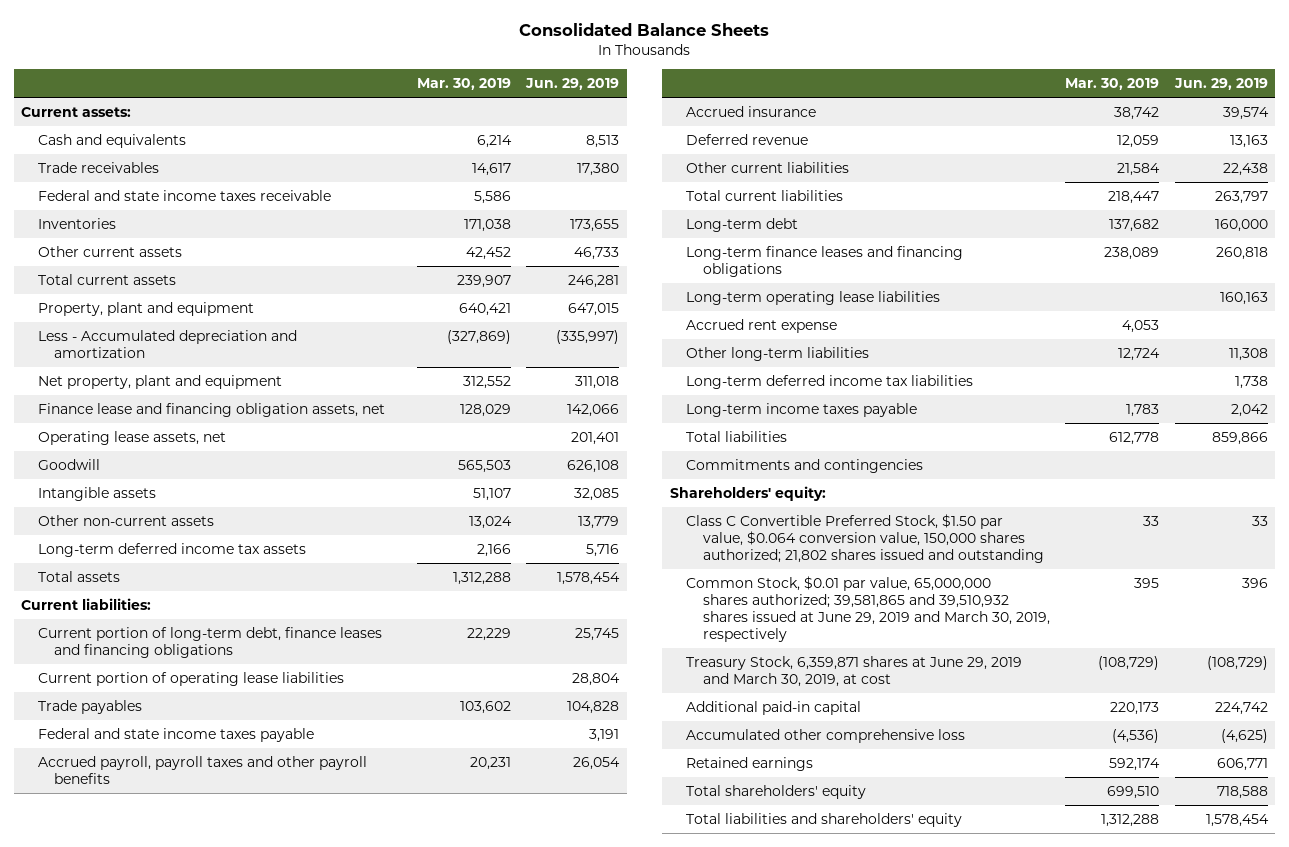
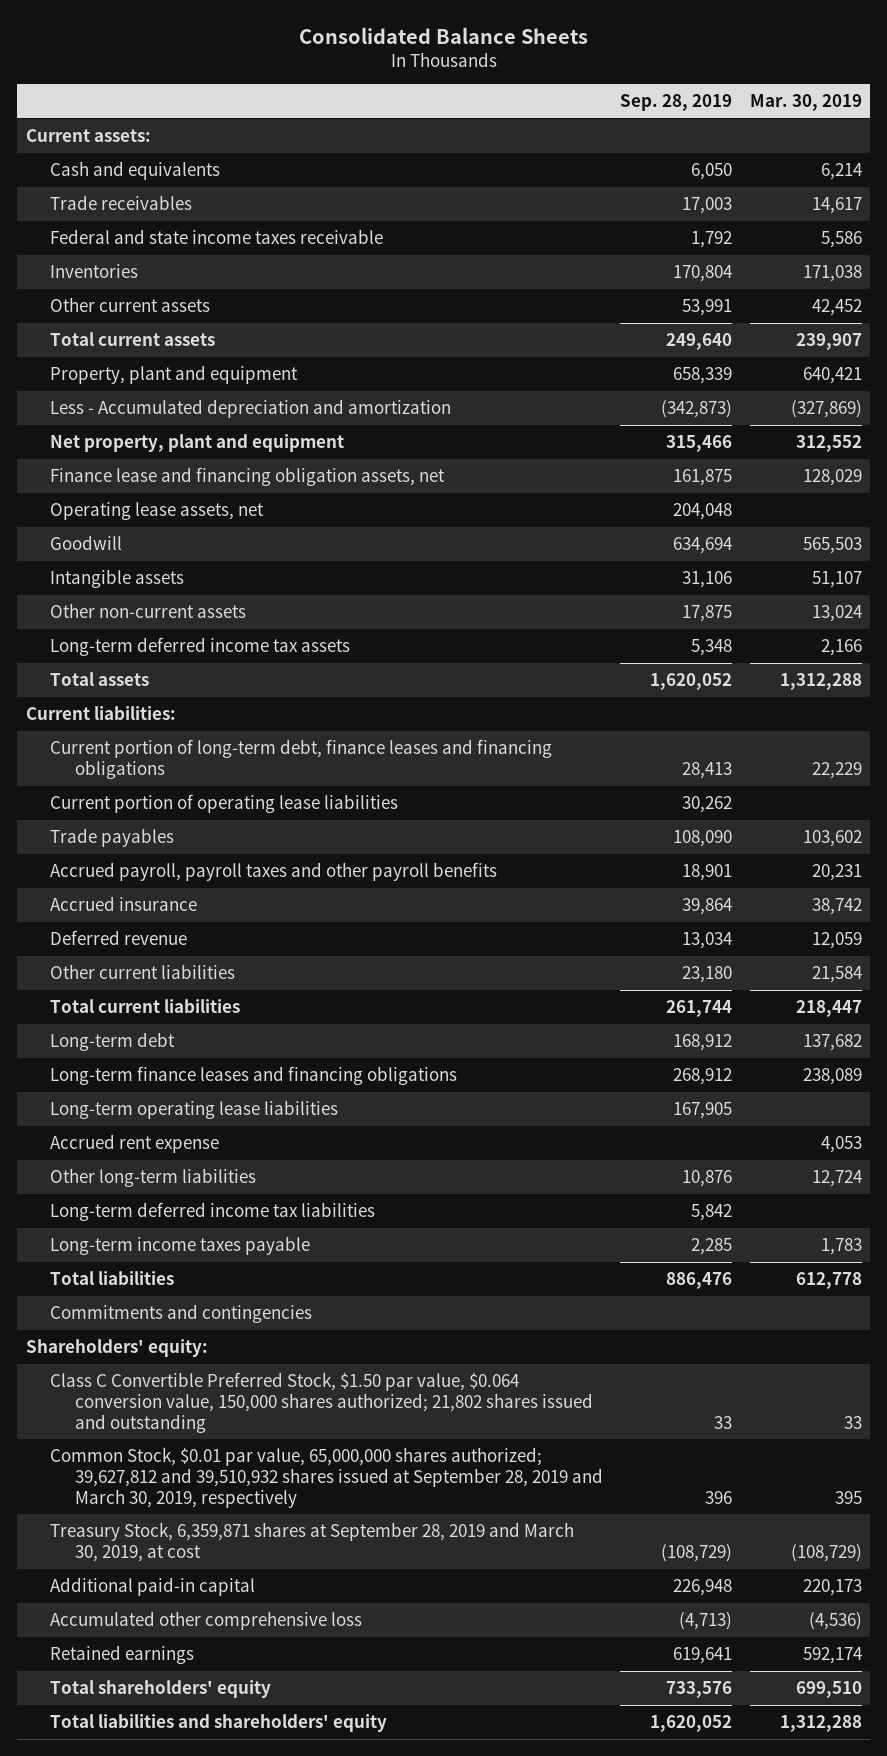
- | Mar. 30, 2019 | Jun. 29, 2019
+ | Sep. 28, 2019 | Mar. 30, 2019
- Federal and state income taxes payable | | 3,191
- Common Stock, $0.01 par value, 65,000,000 shares authorized; 39,581,865 and 39,510,932 shares issued at June 29, 2019 and March 30, 2019, respectively | 395 | 396
- Treasury Stock, 6,359,871 shares at June 29, 2019 and March 30, 2019, at cost | (108,729) | (108,729)
+ Common Stock, $0.01 par value, 65,000,000 shares authorized; 39,627,812 and 39,510,932 shares issued at September 28, 2019 and March 30, 2019, respectively | 396 | 395
+ Treasury Stock, 6,359,871 shares at September 28, 2019 and March 30, 2019, at cost | (108,729) | (108,729)

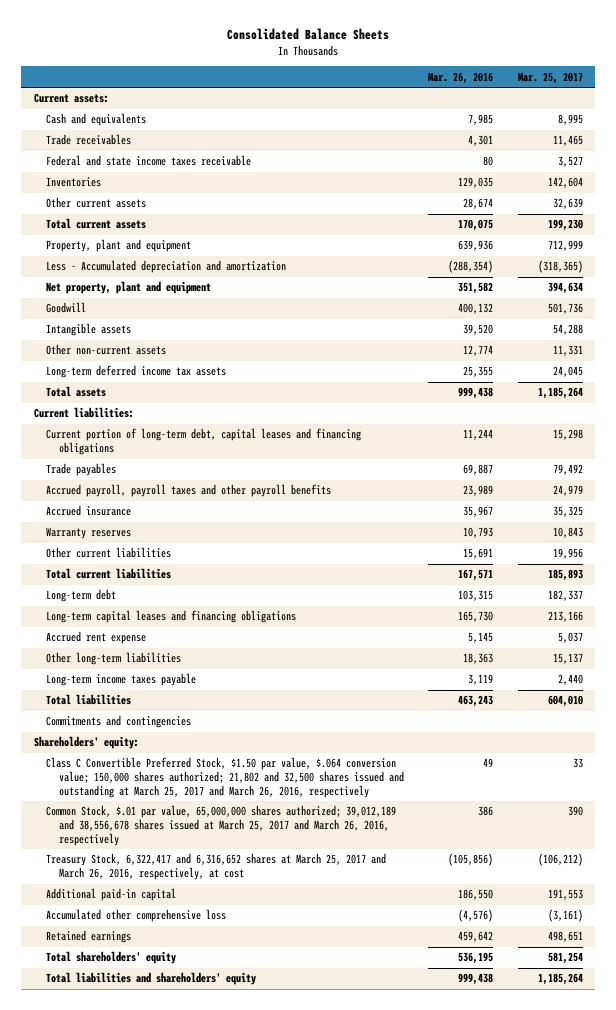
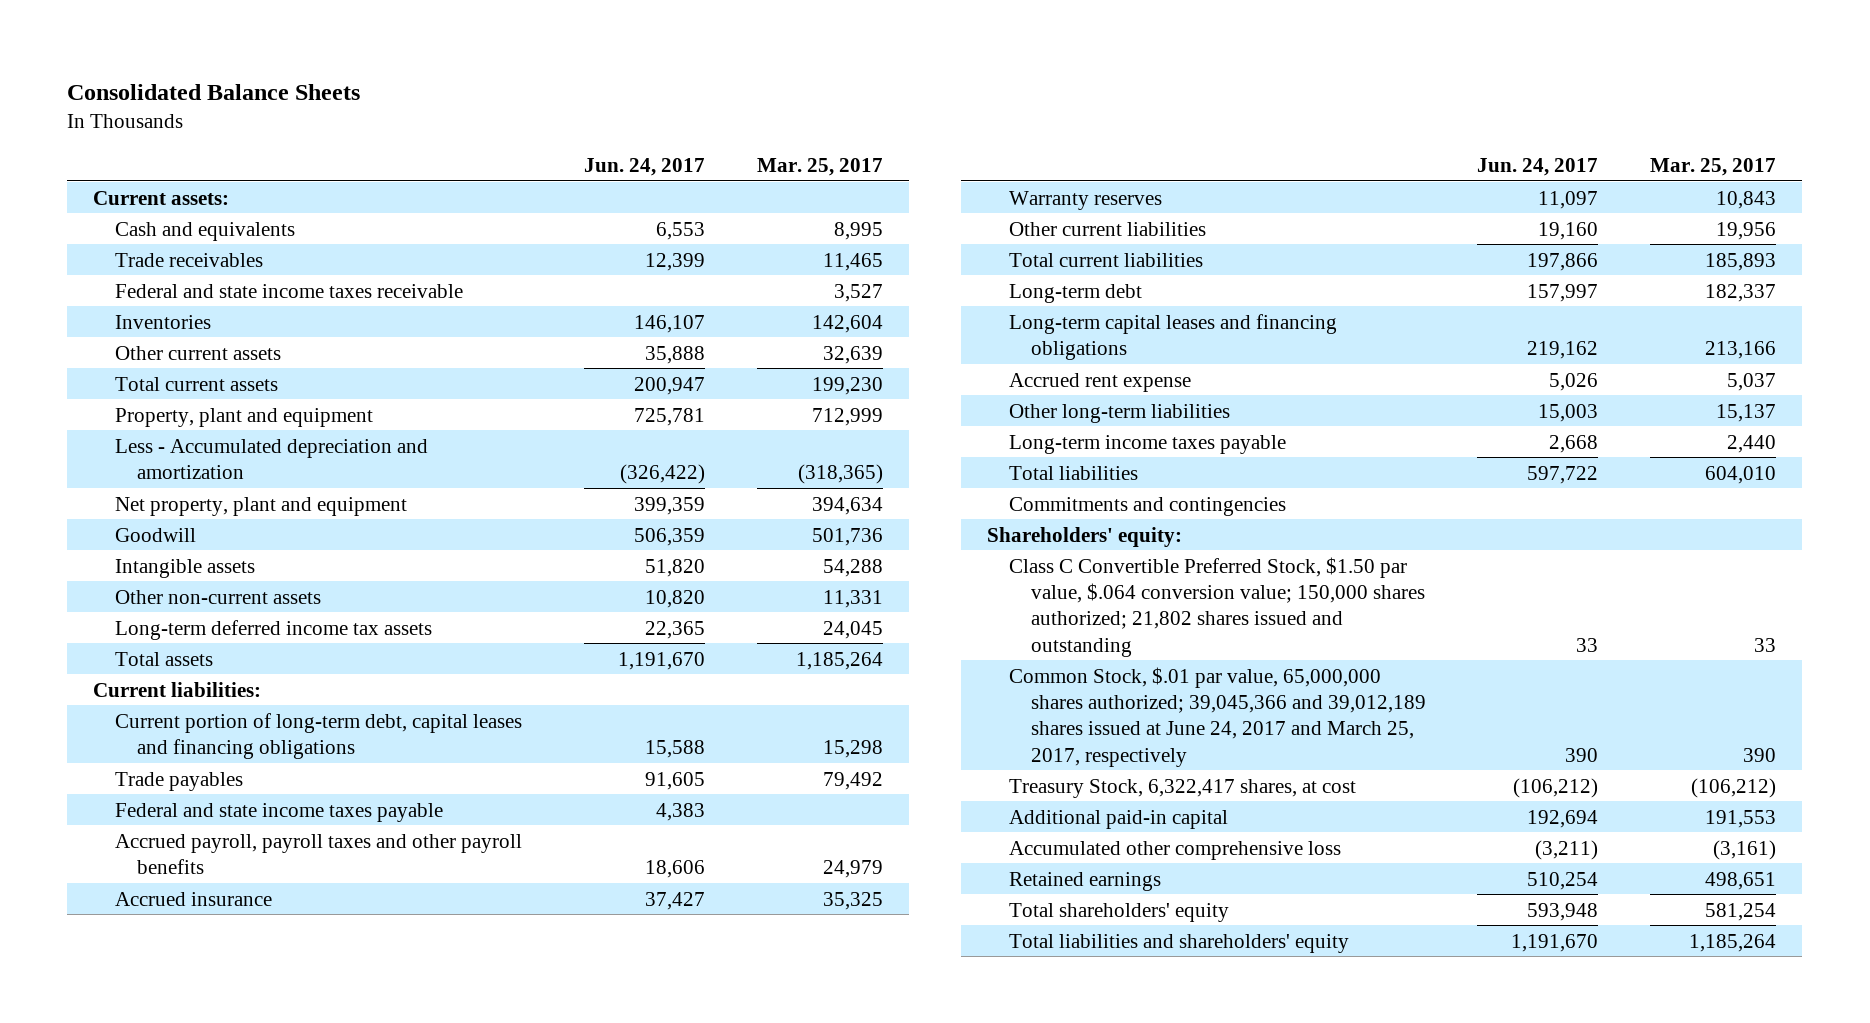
- | Mar. 26, 2016 | Mar. 25, 2017
+ | Jun. 24, 2017 | Mar. 25, 2017
+ Federal and state income taxes payable | 4,383 |
- Class C Convertible Preferred Stock, $1.50 par value, $.064 conversion value; 150,000 shares authorized; 21,802 and 32,500 shares issued and outstanding at March 25, 2017 and March 26, 2016, respectively | 49 | 33
- Common Stock, $.01 par value, 65,000,000 shares authorized; 39,012,189 and 38,556,678 shares issued at March 25, 2017 and March 26, 2016, respectively | 386 | 390
- Treasury Stock, 6,322,417 and 6,316,652 shares at March 25, 2017 and March 26, 2016, respectively, at cost | (105,856) | (106,212)
+ Class C Convertible Preferred Stock, $1.50 par value, $.064 conversion value; 150,000 shares authorized; 21,802 shares issued and outstanding | 33 | 33
+ Common Stock, $.01 par value, 65,000,000 shares authorized; 39,045,366 and 39,012,189 shares issued at June 24, 2017 and March 25, 2017, respectively | 390 | 390
+ Treasury Stock, 6,322,417 shares, at cost | (106,212) | (106,212)

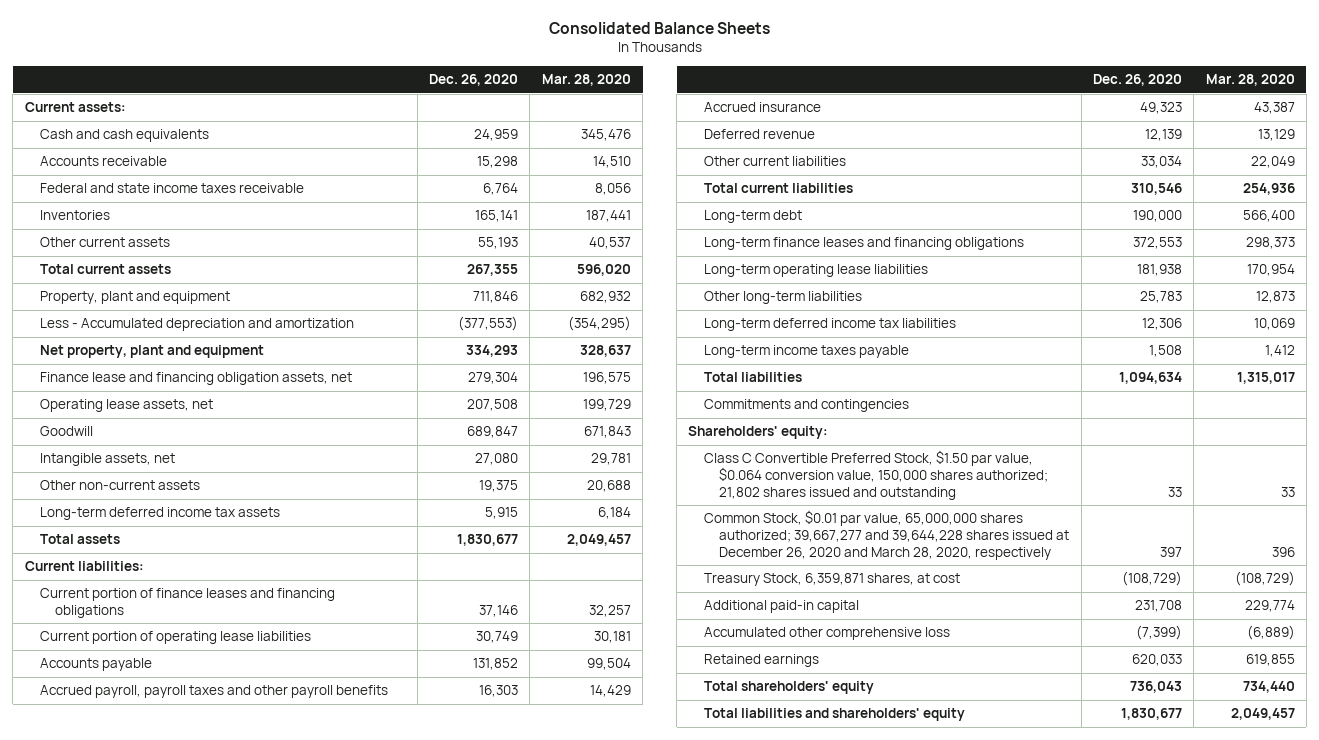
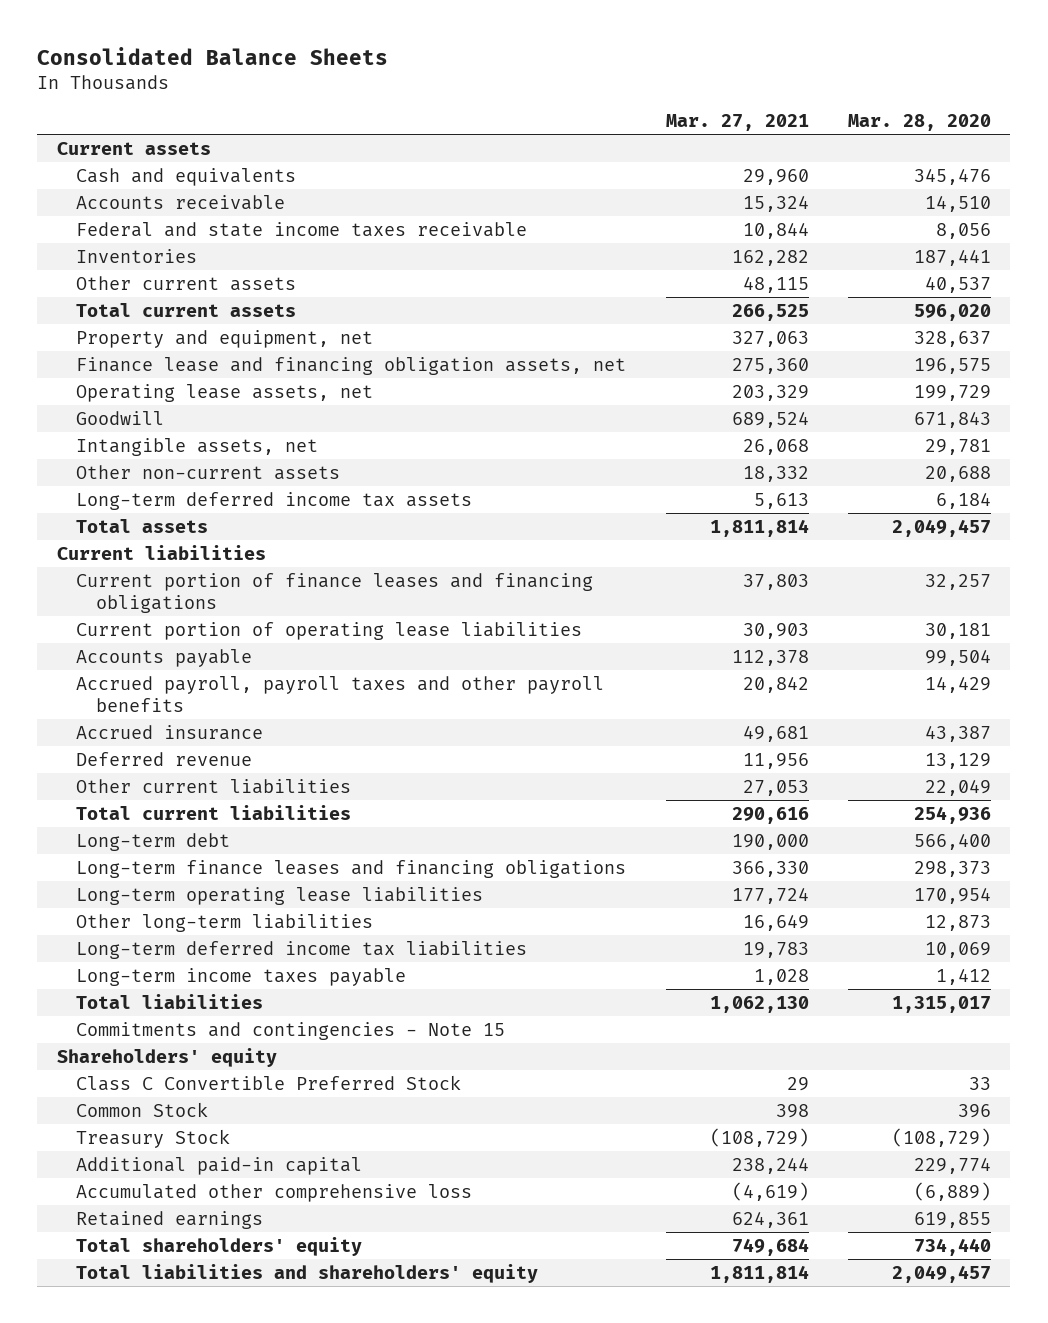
- | Dec. 26, 2020 | Mar. 28, 2020
+ | Mar. 27, 2021 | Mar. 28, 2020
- Current assets:
- Cash and cash equivalents | 24,959 | 345,476
+ Current assets
+ Cash and equivalents | 29,960 | 345,476
- Property, plant and equipment | 711,846 | 682,932
- Less - Accumulated depreciation and amortization | (377,553) | (354,295)
- Net property, plant and equipment | 334,293 | 328,637
+ Property and equipment, net | 327,063 | 328,637
- Current liabilities:
+ Current liabilities
- Commitments and contingencies
- Shareholders' equity:
- Class C Convertible Preferred Stock, $1.50 par value, $0.064 conversion value, 150,000 shares authorized; 21,802 shares issued and outstanding | 33 | 33
- Common Stock, $0.01 par value, 65,000,000 shares authorized; 39,667,277 and 39,644,228 shares issued at December 26, 2020 and March 28, 2020, respectively | 397 | 396
- Treasury Stock, 6,359,871 shares, at cost | (108,729) | (108,729)
+ Commitments and contingencies - Note 15
+ Shareholders' equity
+ Class C Convertible Preferred Stock | 29 | 33
+ Common Stock | 398 | 396
+ Treasury Stock | (108,729) | (108,729)

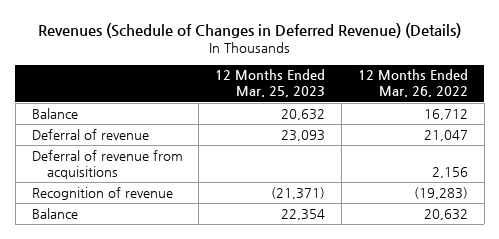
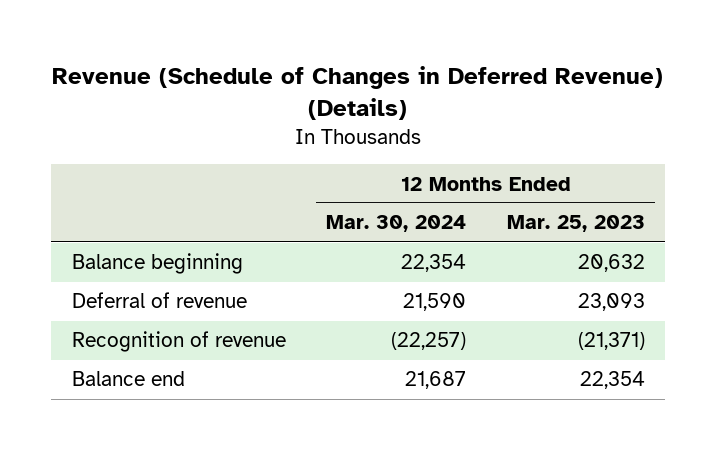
- Revenues (Schedule of Changes in Deferred Revenue) (Details)
+ Revenue (Schedule of Changes in Deferred Revenue) (Details)
- | 12 Months Ended Mar. 25, 2023 | 12 Months Ended Mar. 26, 2022
+ | 12 Months Ended Mar. 30, 2024 | 12 Months Ended Mar. 25, 2023
- Balance | 20,632 | 16,712
+ Balance beginning | 22,354 | 20,632
- Deferral of revenue from acquisitions | | 2,156
- Balance | 22,354 | 20,632
+ Balance end | 21,687 | 22,354

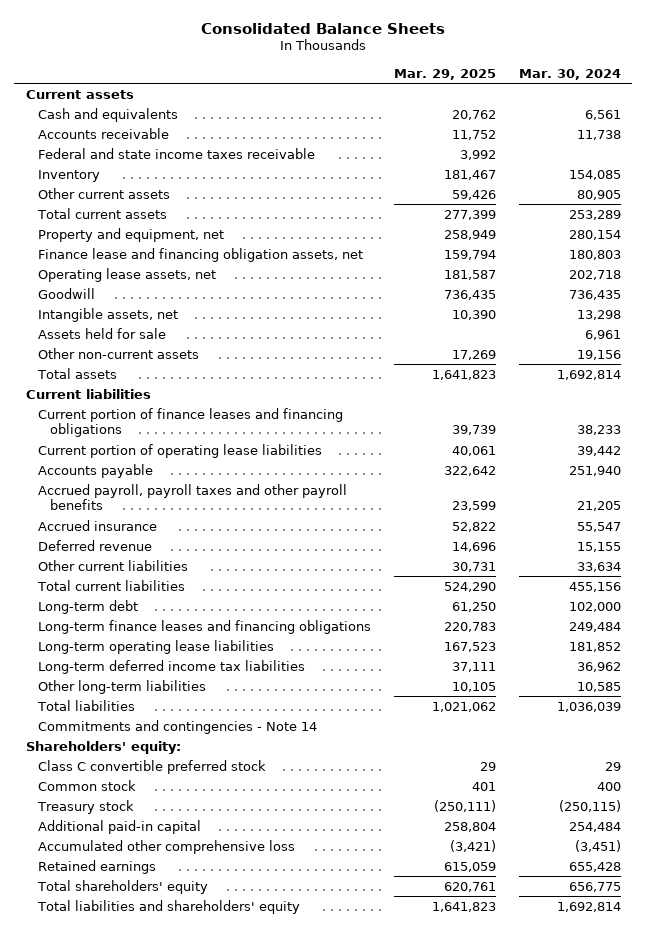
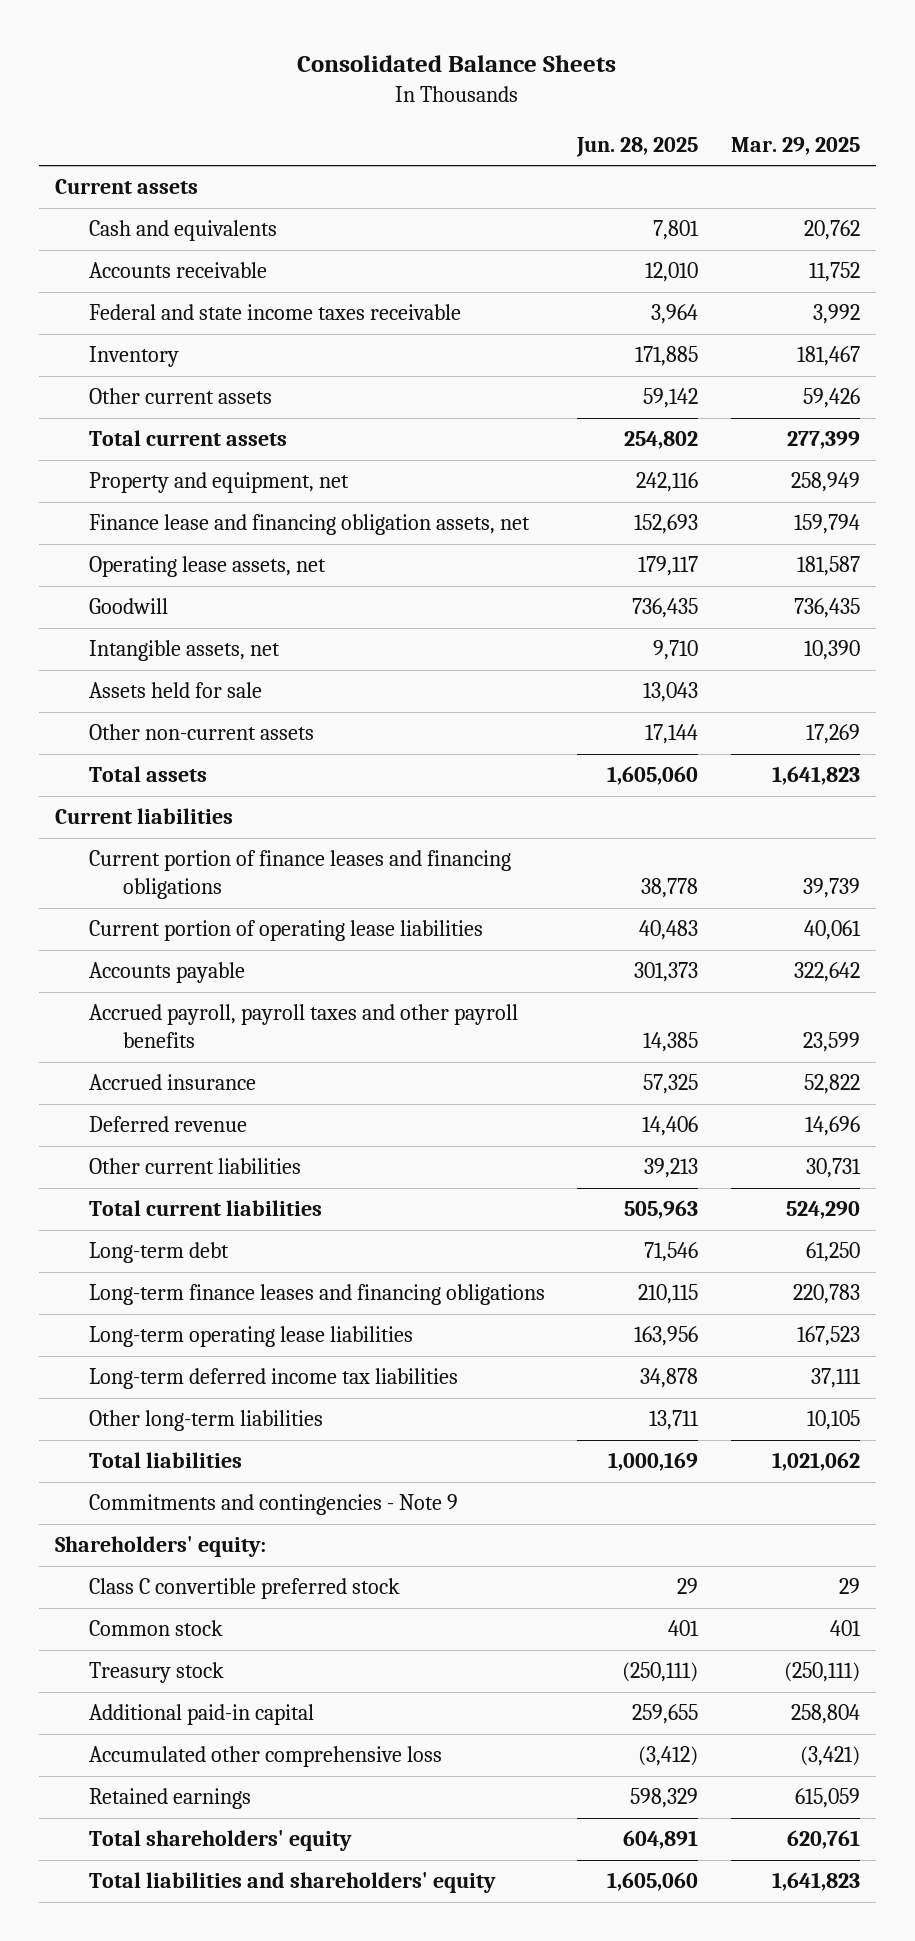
- | Mar. 29, 2025 | Mar. 30, 2024
+ | Jun. 28, 2025 | Mar. 29, 2025
- Commitments and contingencies - Note 14
+ Commitments and contingencies - Note 9

